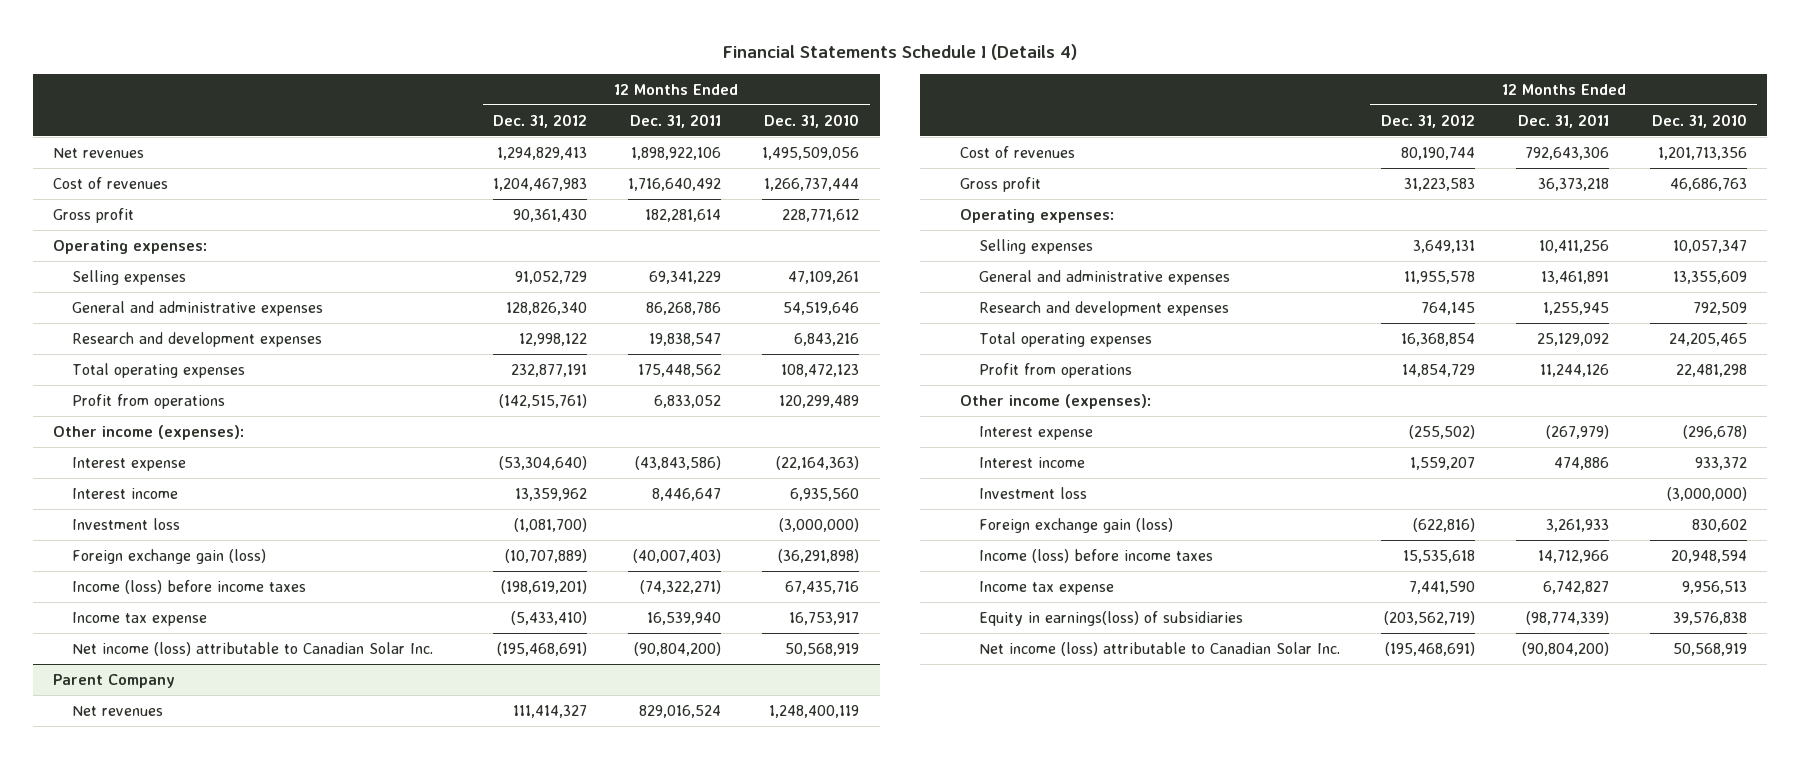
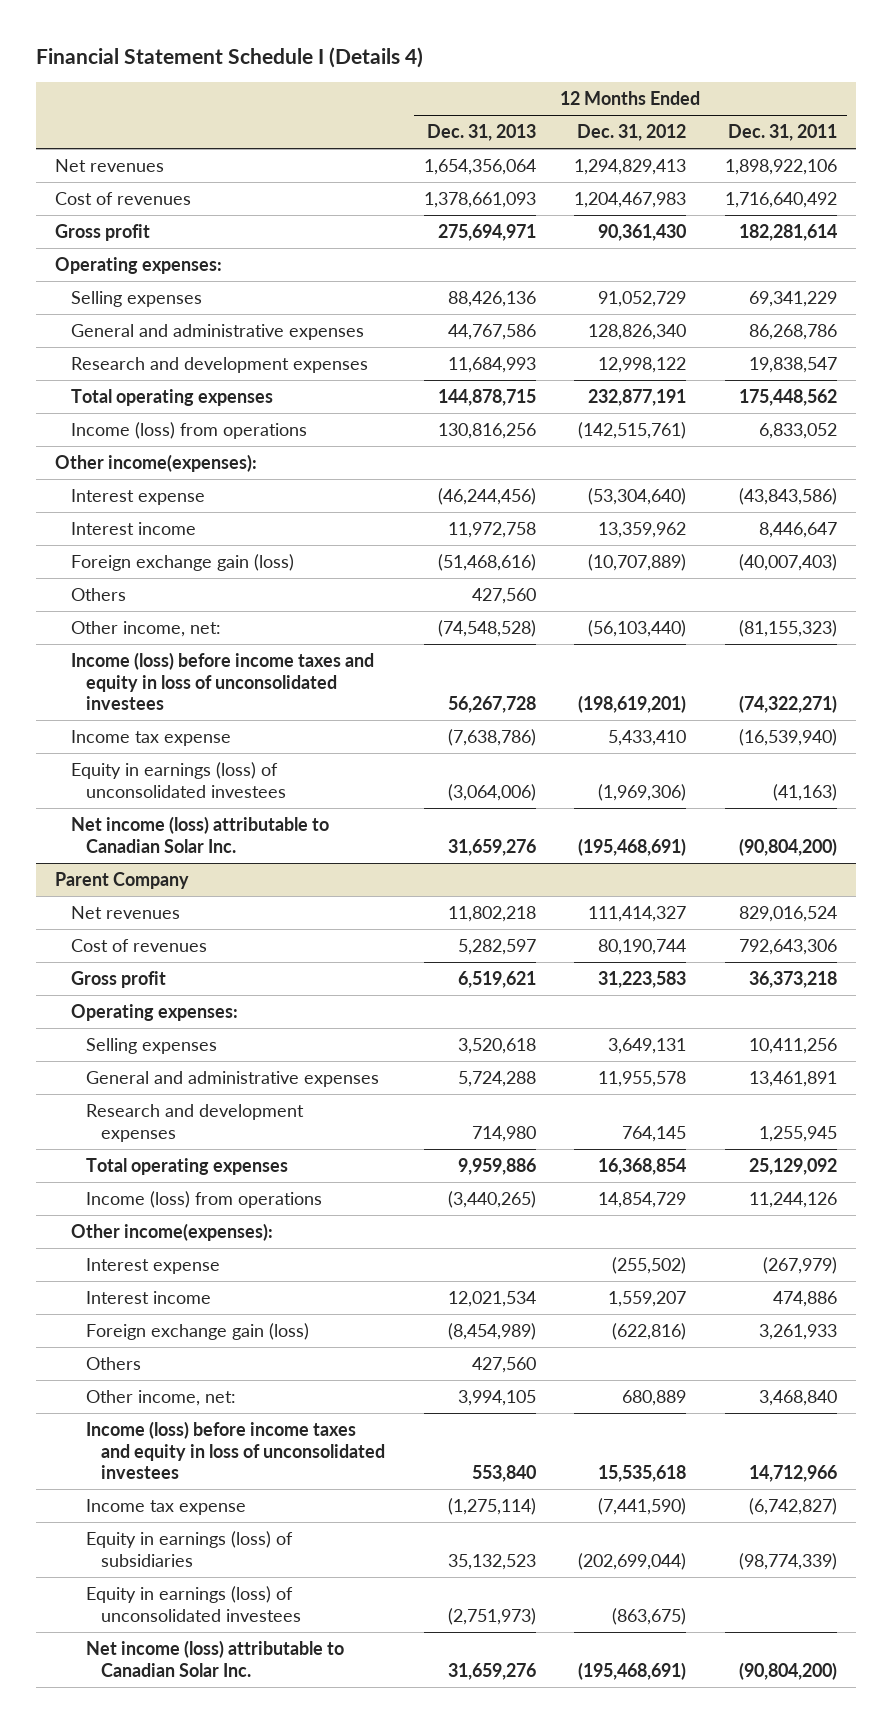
- Financial Statements Schedule I (Details 4)
+ Financial Statement Schedule I (Details 4)
- | 12 Months Ended Dec. 31, 2012 | 12 Months Ended Dec. 31, 2011 | 12 Months Ended Dec. 31, 2010
+ | 12 Months Ended Dec. 31, 2013 | 12 Months Ended Dec. 31, 2012 | 12 Months Ended Dec. 31, 2011
- Profit from operations | (142,515,761) | 6,833,052 | 120,299,489
- Other income (expenses):
+ Income (loss) from operations | 130,816,256 | (142,515,761) | 6,833,052
+ Other income(expenses):
- Investment loss | (1,081,700) | | (3,000,000)
- Income (loss) before income taxes | (198,619,201) | (74,322,271) | 67,435,716
- Income tax expense | (5,433,410) | 16,539,940 | 16,753,917
+ Others | 427,560 | |
+ Other income, net: | (74,548,528) | (56,103,440) | (81,155,323)
+ Income (loss) before income taxes and equity in loss of unconsolidated investees | 56,267,728 | (198,619,201) | (74,322,271)
+ Income tax expense | (7,638,786) | 5,433,410 | (16,539,940)
+ Equity in earnings (loss) of unconsolidated investees | (3,064,006) | (1,969,306) | (41,163)
@ Parent Company
- Profit from operations | 14,854,729 | 11,244,126 | 22,481,298
- Other income (expenses):
+ Income (loss) from operations | (3,440,265) | 14,854,729 | 11,244,126
+ Other income(expenses):
- Investment loss | | | (3,000,000)
- Income (loss) before income taxes | 15,535,618 | 14,712,966 | 20,948,594
- Income tax expense | 7,441,590 | 6,742,827 | 9,956,513
- Equity in earnings(loss) of subsidiaries | (203,562,719) | (98,774,339) | 39,576,838
+ Others | 427,560 | |
+ Other income, net: | 3,994,105 | 680,889 | 3,468,840
+ Income (loss) before income taxes and equity in loss of unconsolidated investees | 553,840 | 15,535,618 | 14,712,966
+ Income tax expense | (1,275,114) | (7,441,590) | (6,742,827)
+ Equity in earnings (loss) of subsidiaries | 35,132,523 | (202,699,044) | (98,774,339)
+ Equity in earnings (loss) of unconsolidated investees | (2,751,973) | (863,675) |

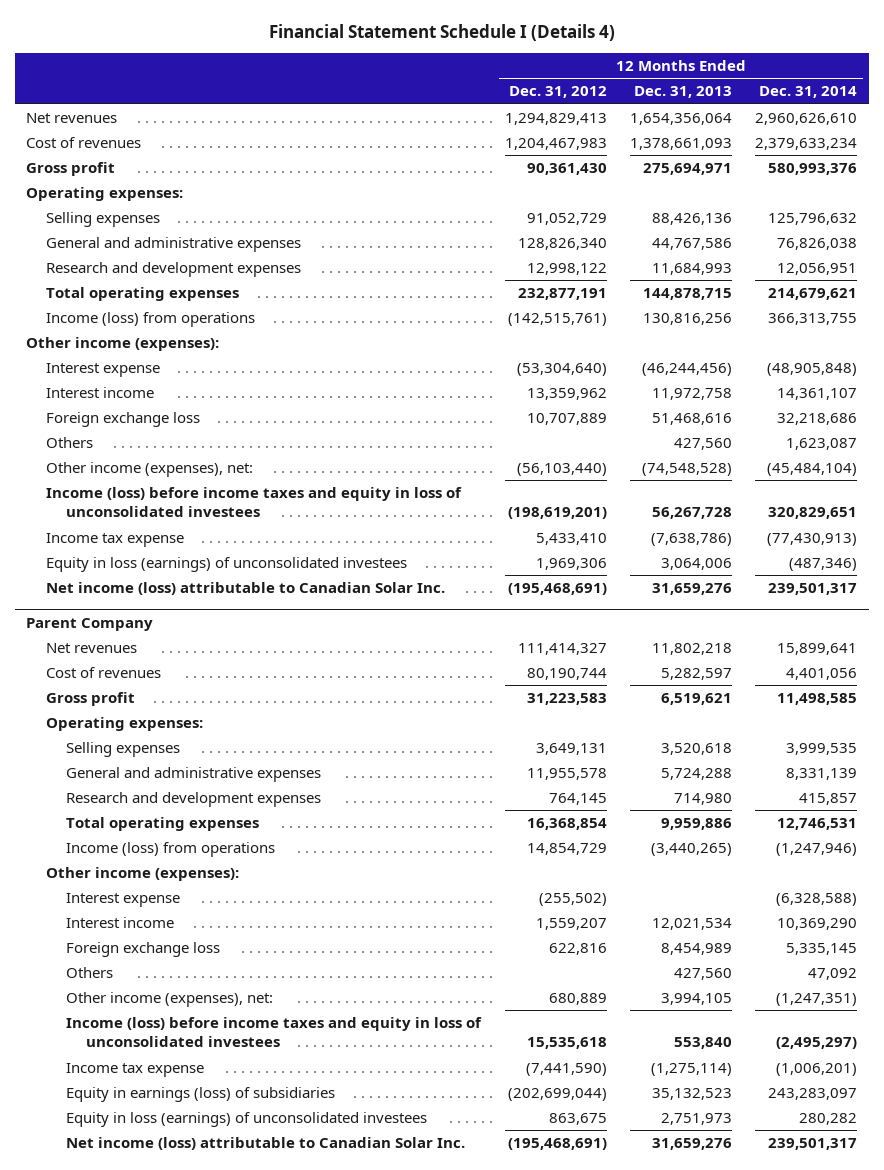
- | 12 Months Ended Dec. 31, 2013 | 12 Months Ended Dec. 31, 2012 | 12 Months Ended Dec. 31, 2011
+ | 12 Months Ended Dec. 31, 2012 | 12 Months Ended Dec. 31, 2013 | 12 Months Ended Dec. 31, 2014
- Other income(expenses):
+ Other income (expenses):
- Foreign exchange gain (loss) | (51,468,616) | (10,707,889) | (40,007,403)
+ Foreign exchange loss | 10,707,889 | 51,468,616 | 32,218,686
- Other income, net: | (74,548,528) | (56,103,440) | (81,155,323)
+ Other income (expenses), net: | (56,103,440) | (74,548,528) | (45,484,104)
- Equity in earnings (loss) of unconsolidated investees | (3,064,006) | (1,969,306) | (41,163)
+ Equity in loss (earnings) of unconsolidated investees | 1,969,306 | 3,064,006 | (487,346)
@ Parent Company
- Other income(expenses):
+ Other income (expenses):
- Foreign exchange gain (loss) | (8,454,989) | (622,816) | 3,261,933
+ Foreign exchange loss | 622,816 | 8,454,989 | 5,335,145
- Other income, net: | 3,994,105 | 680,889 | 3,468,840
+ Other income (expenses), net: | 680,889 | 3,994,105 | (1,247,351)
- Equity in earnings (loss) of unconsolidated investees | (2,751,973) | (863,675) |
+ Equity in loss (earnings) of unconsolidated investees | 863,675 | 2,751,973 | 280,282

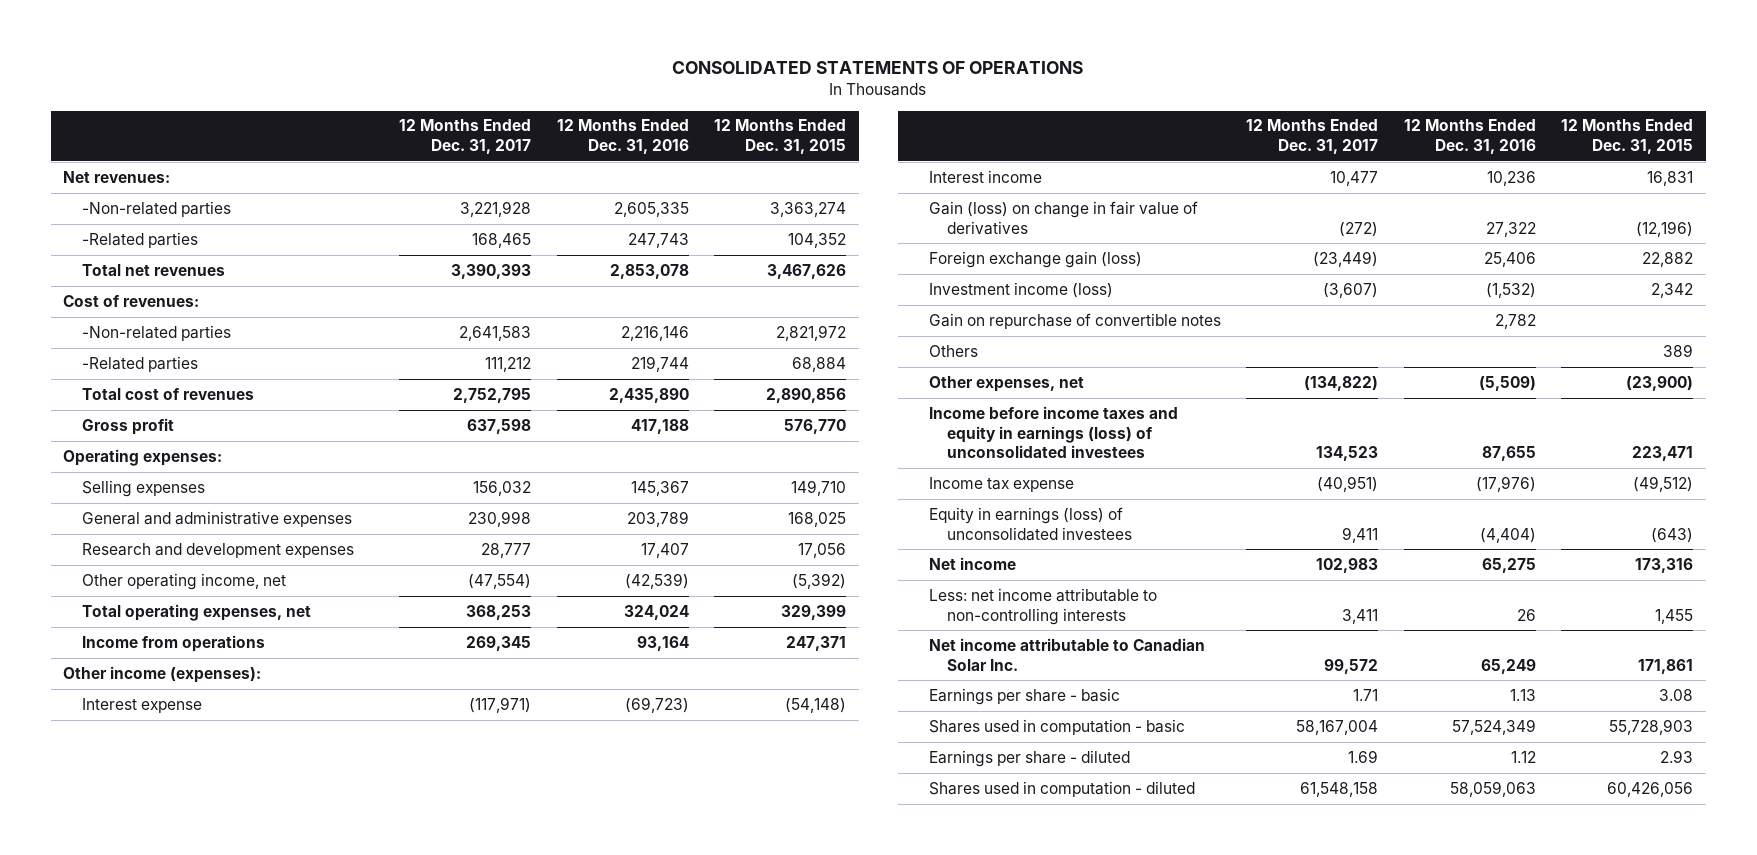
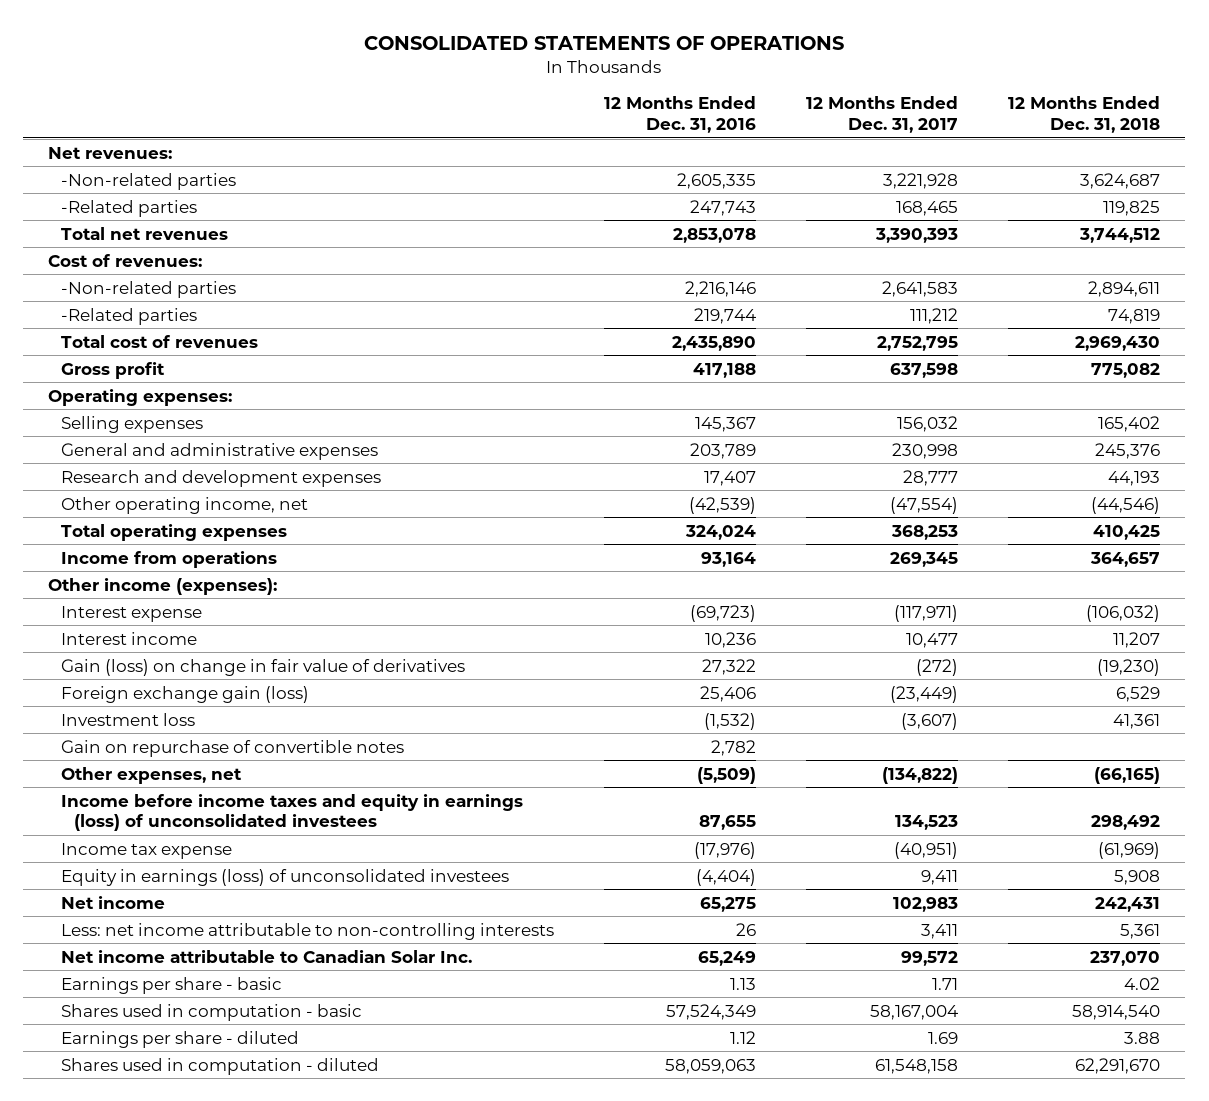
- | 12 Months Ended Dec. 31, 2017 | 12 Months Ended Dec. 31, 2016 | 12 Months Ended Dec. 31, 2015
+ | 12 Months Ended Dec. 31, 2016 | 12 Months Ended Dec. 31, 2017 | 12 Months Ended Dec. 31, 2018
- Total operating expenses, net | 368,253 | 324,024 | 329,399
+ Total operating expenses | 324,024 | 368,253 | 410,425
- Investment income (loss) | (3,607) | (1,532) | 2,342
+ Investment loss | (1,532) | (3,607) | 41,361
- Others | | | 389

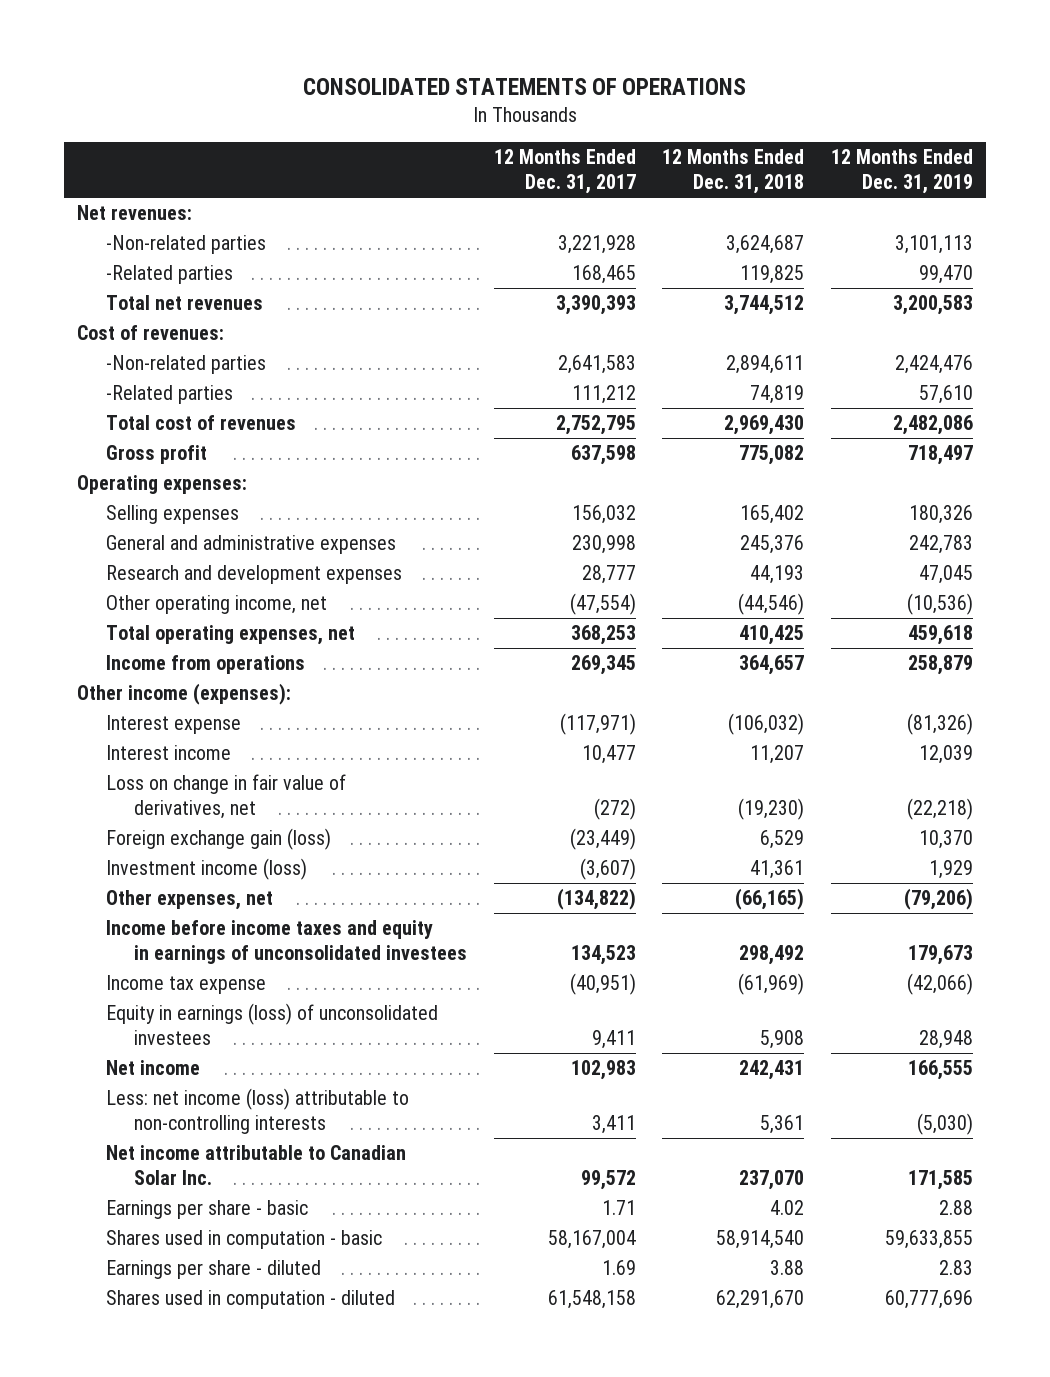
- | 12 Months Ended Dec. 31, 2016 | 12 Months Ended Dec. 31, 2017 | 12 Months Ended Dec. 31, 2018
+ | 12 Months Ended Dec. 31, 2017 | 12 Months Ended Dec. 31, 2018 | 12 Months Ended Dec. 31, 2019
- Total operating expenses | 324,024 | 368,253 | 410,425
+ Total operating expenses, net | 368,253 | 410,425 | 459,618
- Gain (loss) on change in fair value of derivatives | 27,322 | (272) | (19,230)
+ Loss on change in fair value of derivatives, net | (272) | (19,230) | (22,218)
- Investment loss | (1,532) | (3,607) | 41,361
- Gain on repurchase of convertible notes | 2,782 | |
+ Investment income (loss) | (3,607) | 41,361 | 1,929
- Income before income taxes and equity in earnings (loss) of unconsolidated investees | 87,655 | 134,523 | 298,492
+ Income before income taxes and equity in earnings of unconsolidated investees | 134,523 | 298,492 | 179,673
- Less: net income attributable to non-controlling interests | 26 | 3,411 | 5,361
+ Less: net income (loss) attributable to non-controlling interests | 3,411 | 5,361 | (5,030)

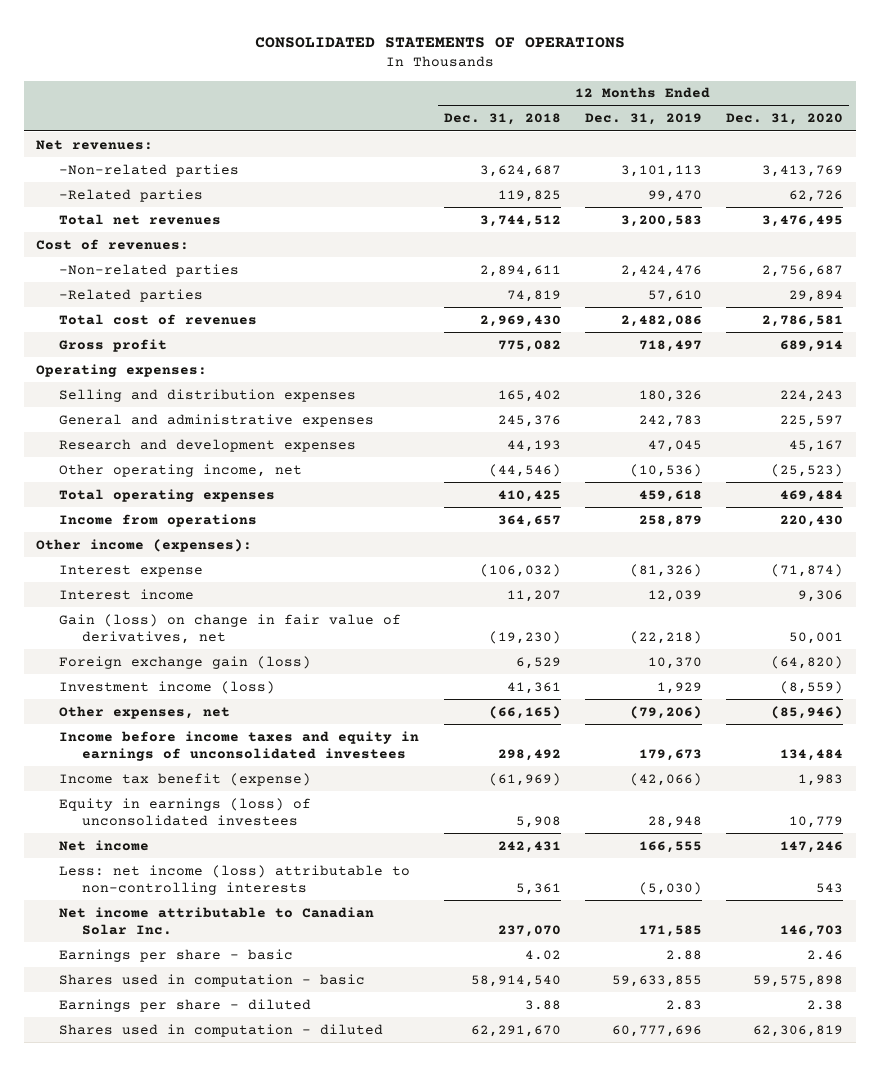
- | 12 Months Ended Dec. 31, 2017 | 12 Months Ended Dec. 31, 2018 | 12 Months Ended Dec. 31, 2019
+ | 12 Months Ended Dec. 31, 2018 | 12 Months Ended Dec. 31, 2019 | 12 Months Ended Dec. 31, 2020
- Selling expenses | 156,032 | 165,402 | 180,326
+ Selling and distribution expenses | 165,402 | 180,326 | 224,243
- Total operating expenses, net | 368,253 | 410,425 | 459,618
+ Total operating expenses | 410,425 | 459,618 | 469,484
- Loss on change in fair value of derivatives, net | (272) | (19,230) | (22,218)
+ Gain (loss) on change in fair value of derivatives, net | (19,230) | (22,218) | 50,001
- Income tax expense | (40,951) | (61,969) | (42,066)
+ Income tax benefit (expense) | (61,969) | (42,066) | 1,983

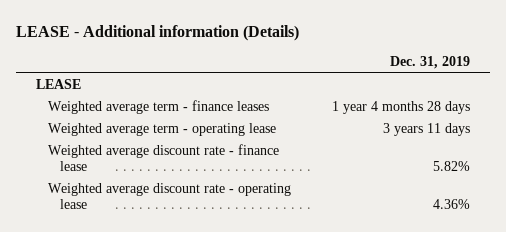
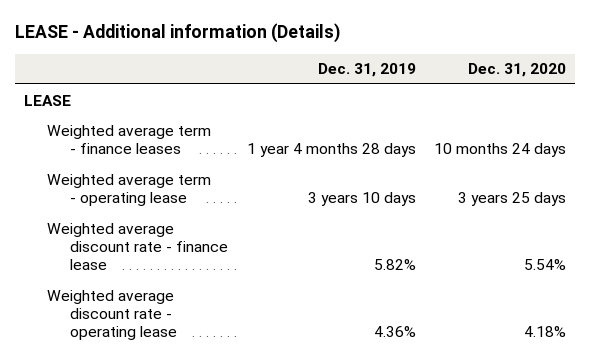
- | Dec. 31, 2019
+ | Dec. 31, 2019 | Dec. 31, 2020
- Weighted average term - operating lease | 3 years 11 days
+ Weighted average term - operating lease | 3 years 10 days | 3 years 25 days

